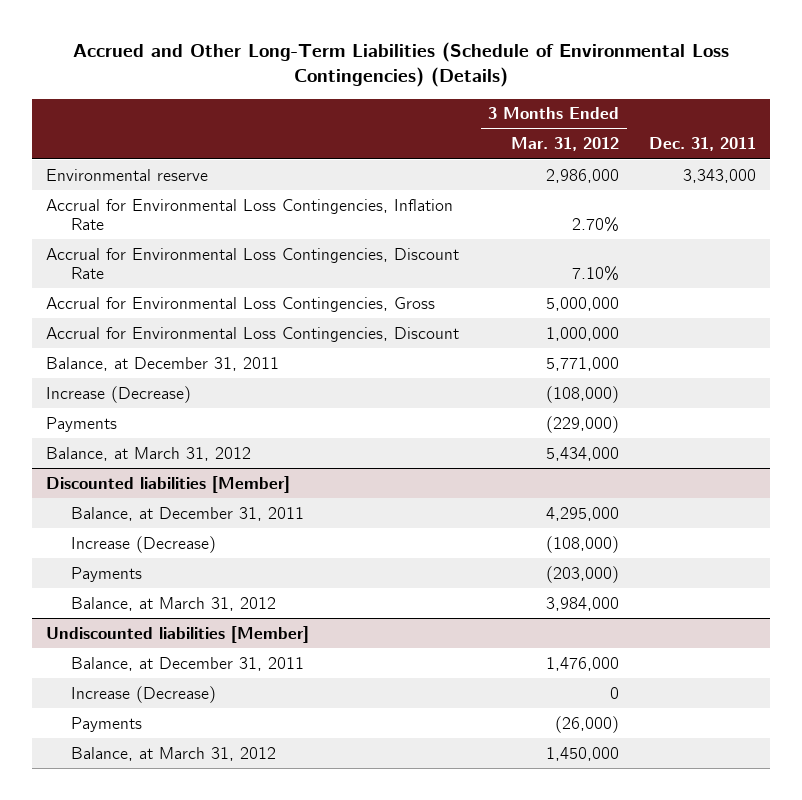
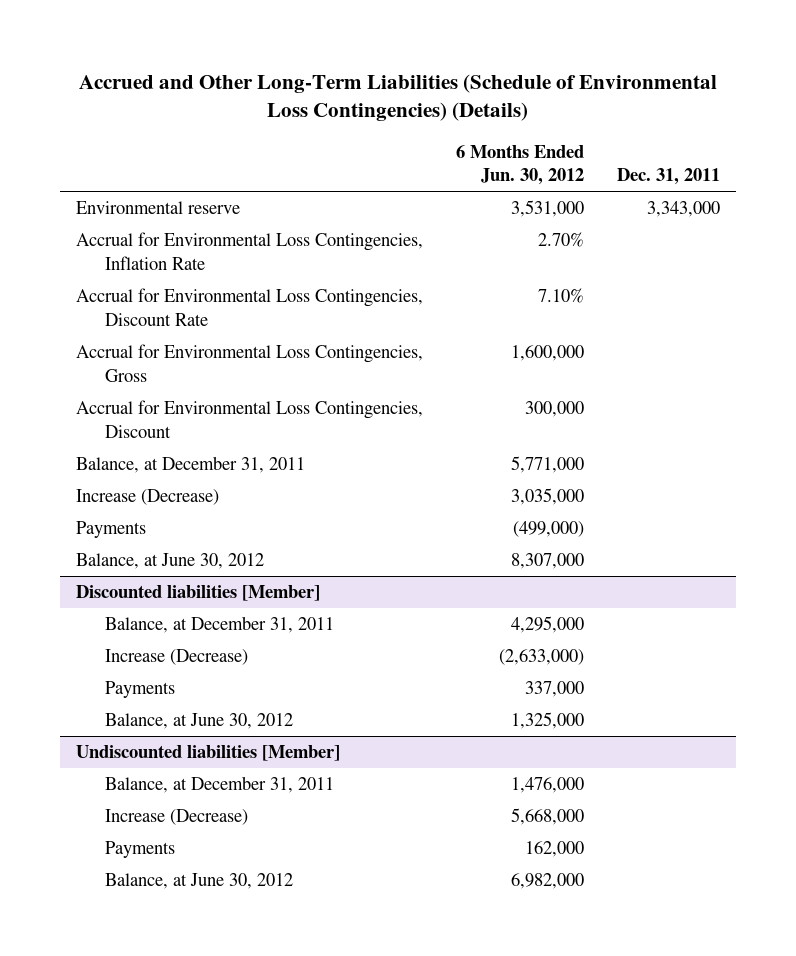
- | 3 Months Ended Mar. 31, 2012 | Dec. 31, 2011
+ | 6 Months Ended Jun. 30, 2012 | Dec. 31, 2011
- Balance, at March 31, 2012 | 5,434,000 |
+ Balance, at June 30, 2012 | 8,307,000 |
@ Discounted liabilities [Member]
- Balance, at March 31, 2012 | 3,984,000 |
+ Balance, at June 30, 2012 | 1,325,000 |
@ Undiscounted liabilities [Member]
- Balance, at March 31, 2012 | 1,450,000 |
+ Balance, at June 30, 2012 | 6,982,000 |

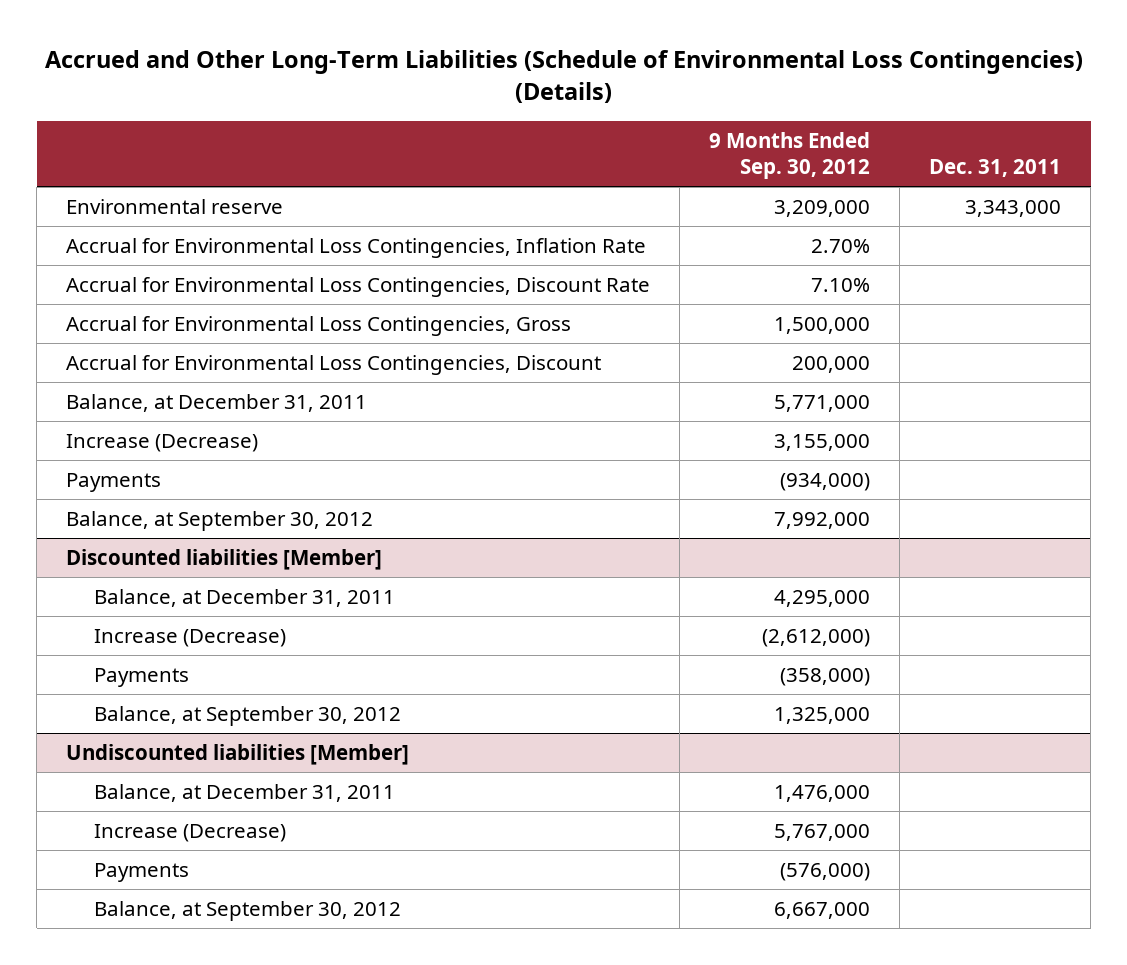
- | 6 Months Ended Jun. 30, 2012 | Dec. 31, 2011
+ | 9 Months Ended Sep. 30, 2012 | Dec. 31, 2011
- Balance, at June 30, 2012 | 8,307,000 |
+ Balance, at September 30, 2012 | 7,992,000 |
@ Discounted liabilities [Member]
- Balance, at June 30, 2012 | 1,325,000 |
+ Balance, at September 30, 2012 | 1,325,000 |
@ Undiscounted liabilities [Member]
- Balance, at June 30, 2012 | 6,982,000 |
+ Balance, at September 30, 2012 | 6,667,000 |

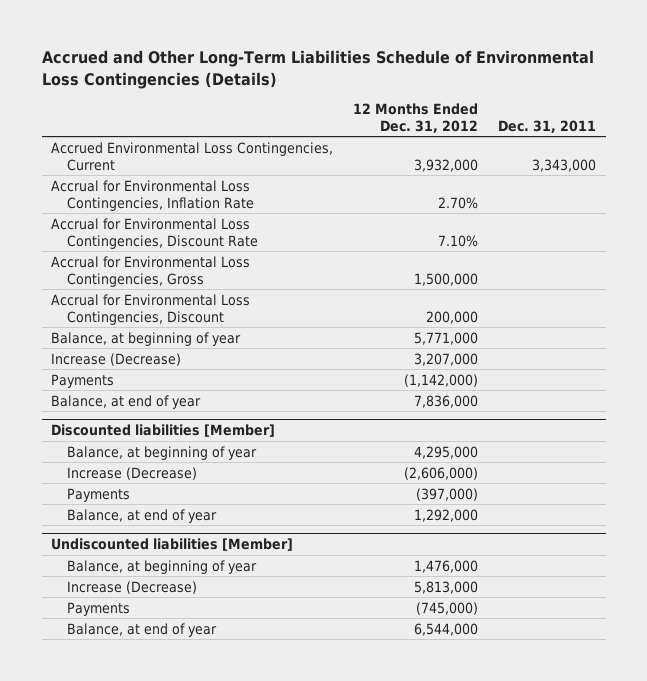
- Accrued and Other Long-Term Liabilities (Schedule of Environmental Loss Contingencies) (Details)
+ Accrued and Other Long-Term Liabilities Schedule of Environmental Loss Contingencies (Details)
- | 9 Months Ended Sep. 30, 2012 | Dec. 31, 2011
+ | 12 Months Ended Dec. 31, 2012 | Dec. 31, 2011
- Environmental reserve | 3,209,000 | 3,343,000
+ Accrued Environmental Loss Contingencies, Current | 3,932,000 | 3,343,000
- Balance, at December 31, 2011 | 5,771,000 |
+ Balance, at beginning of year | 5,771,000 |
- Balance, at September 30, 2012 | 7,992,000 |
+ Balance, at end of year | 7,836,000 |
@ Discounted liabilities [Member]
- Balance, at December 31, 2011 | 4,295,000 |
+ Balance, at beginning of year | 4,295,000 |
- Balance, at September 30, 2012 | 1,325,000 |
+ Balance, at end of year | 1,292,000 |
@ Undiscounted liabilities [Member]
- Balance, at December 31, 2011 | 1,476,000 |
+ Balance, at beginning of year | 1,476,000 |
- Balance, at September 30, 2012 | 6,667,000 |
+ Balance, at end of year | 6,544,000 |

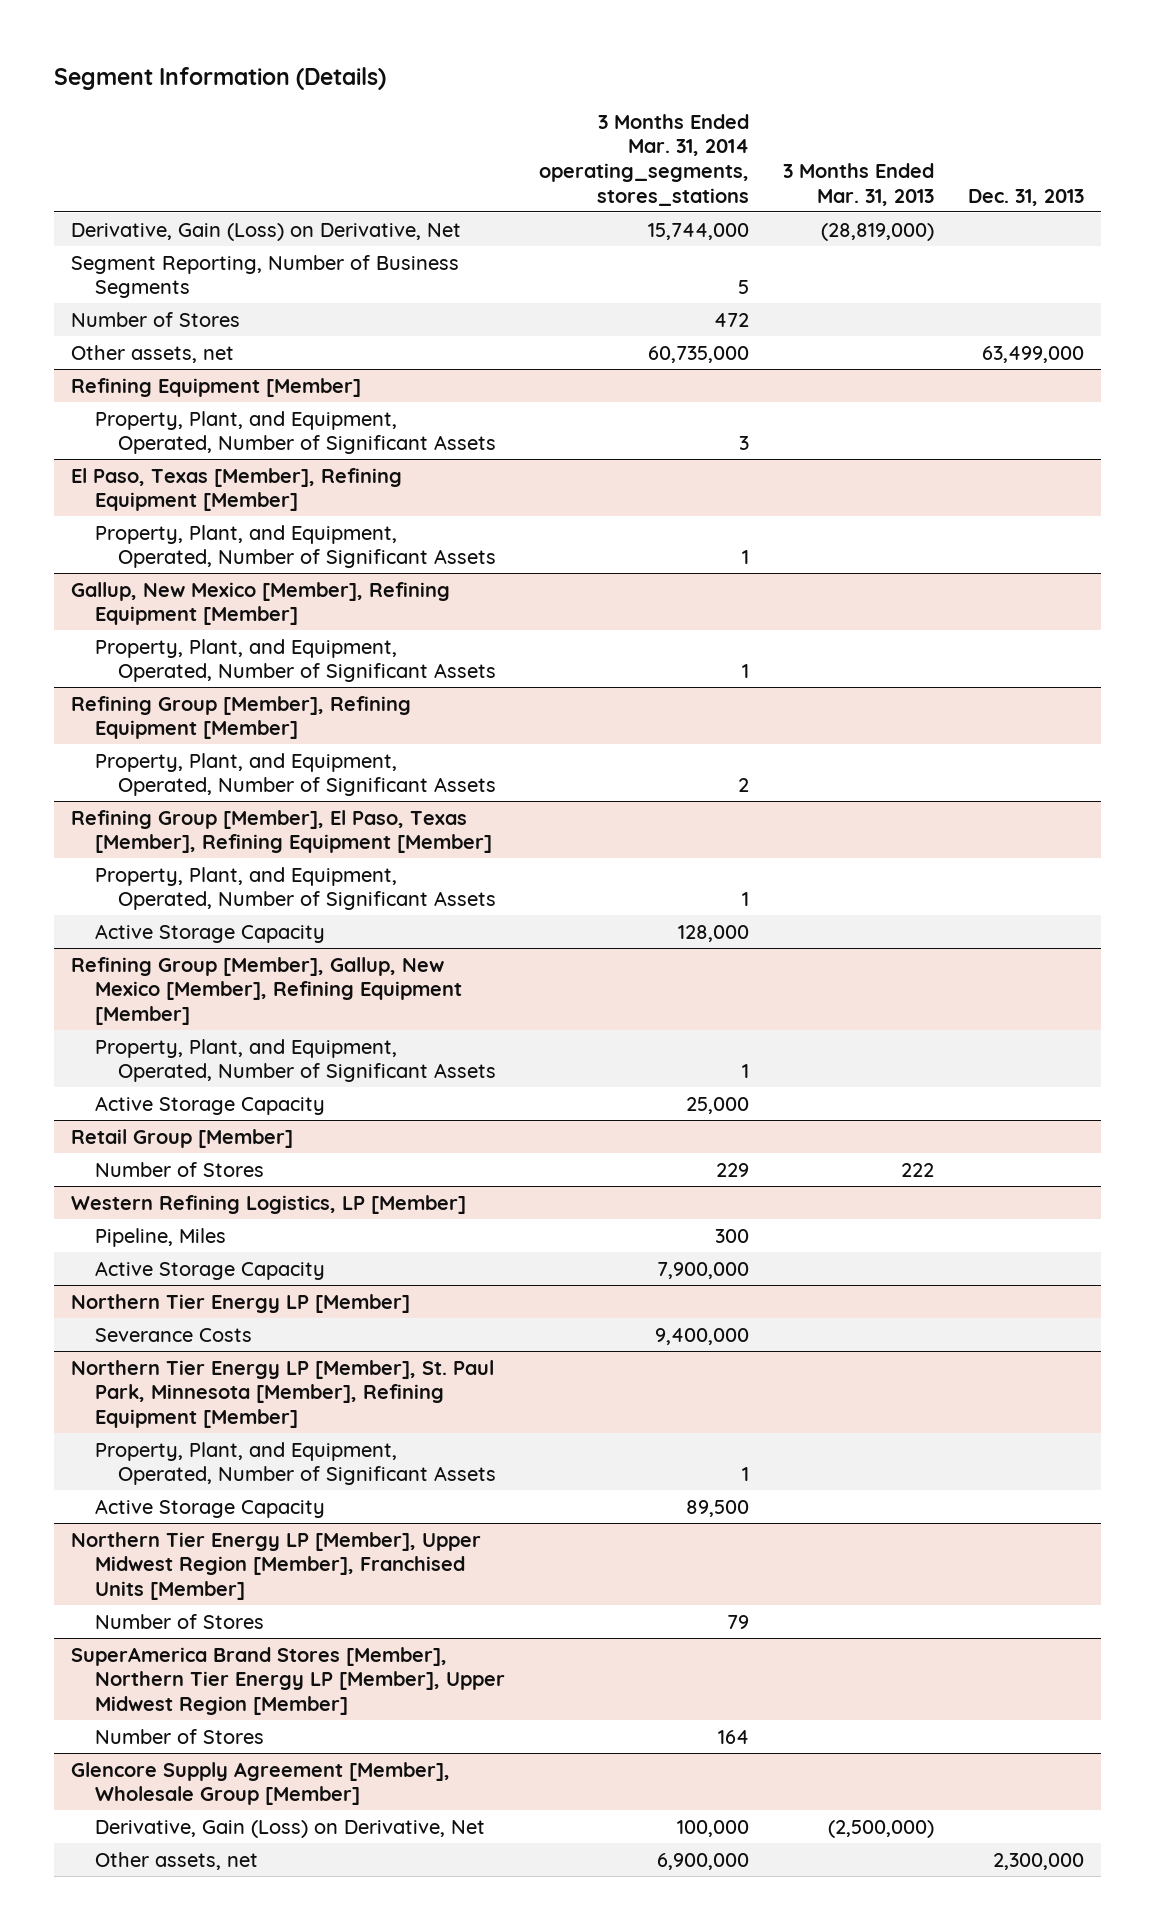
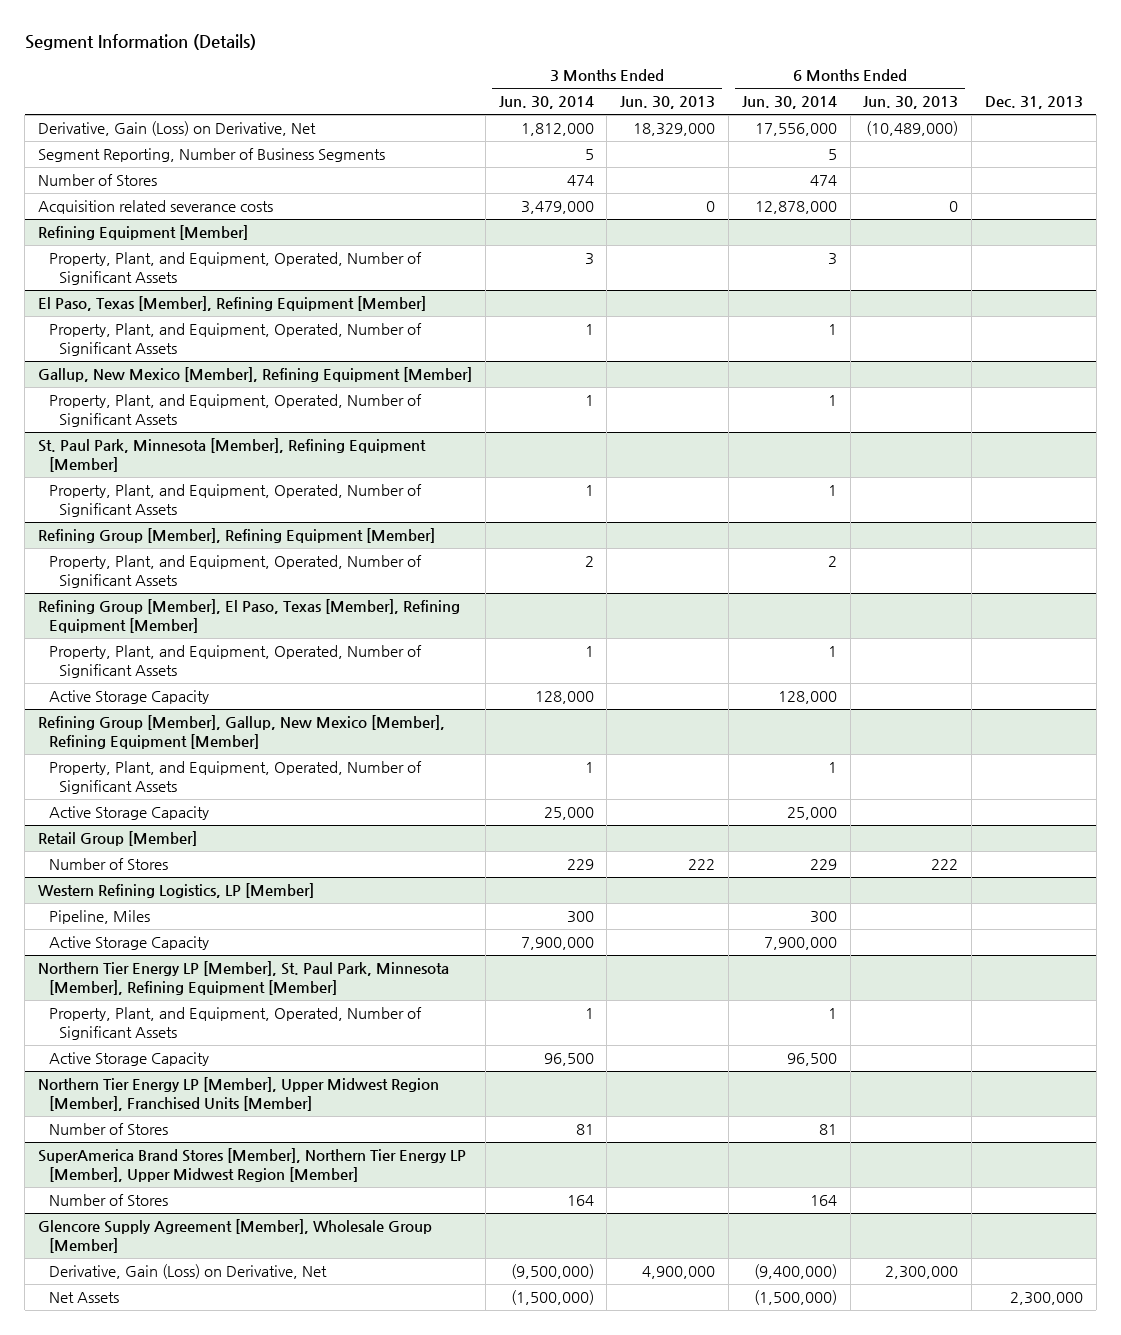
- | 3 Months Ended Mar. 31, 2014 operating_segments, stores_stations | 3 Months Ended Mar. 31, 2013 | Dec. 31, 2013
+ | 3 Months Ended Jun. 30, 2014 | 3 Months Ended Jun. 30, 2013 | 6 Months Ended Jun. 30, 2014 | 6 Months Ended Jun. 30, 2013 | Dec. 31, 2013
- Other assets, net | 60,735,000 | | 63,499,000
+ Acquisition related severance costs | 3,479,000 | 0 | 12,878,000 | 0 |
+ St. Paul Park, Minnesota [Member], Refining Equipment [Member]
+ Property, Plant, and Equipment, Operated, Number of Significant Assets | 1 | | 1 | |
- Northern Tier Energy LP [Member]
- Severance Costs | 9,400,000 | |
@ Glencore Supply Agreement [Member], Wholesale Group [Member]
- Other assets, net | 6,900,000 | | 2,300,000
+ Net Assets | (1,500,000) | | (1,500,000) | | 2,300,000

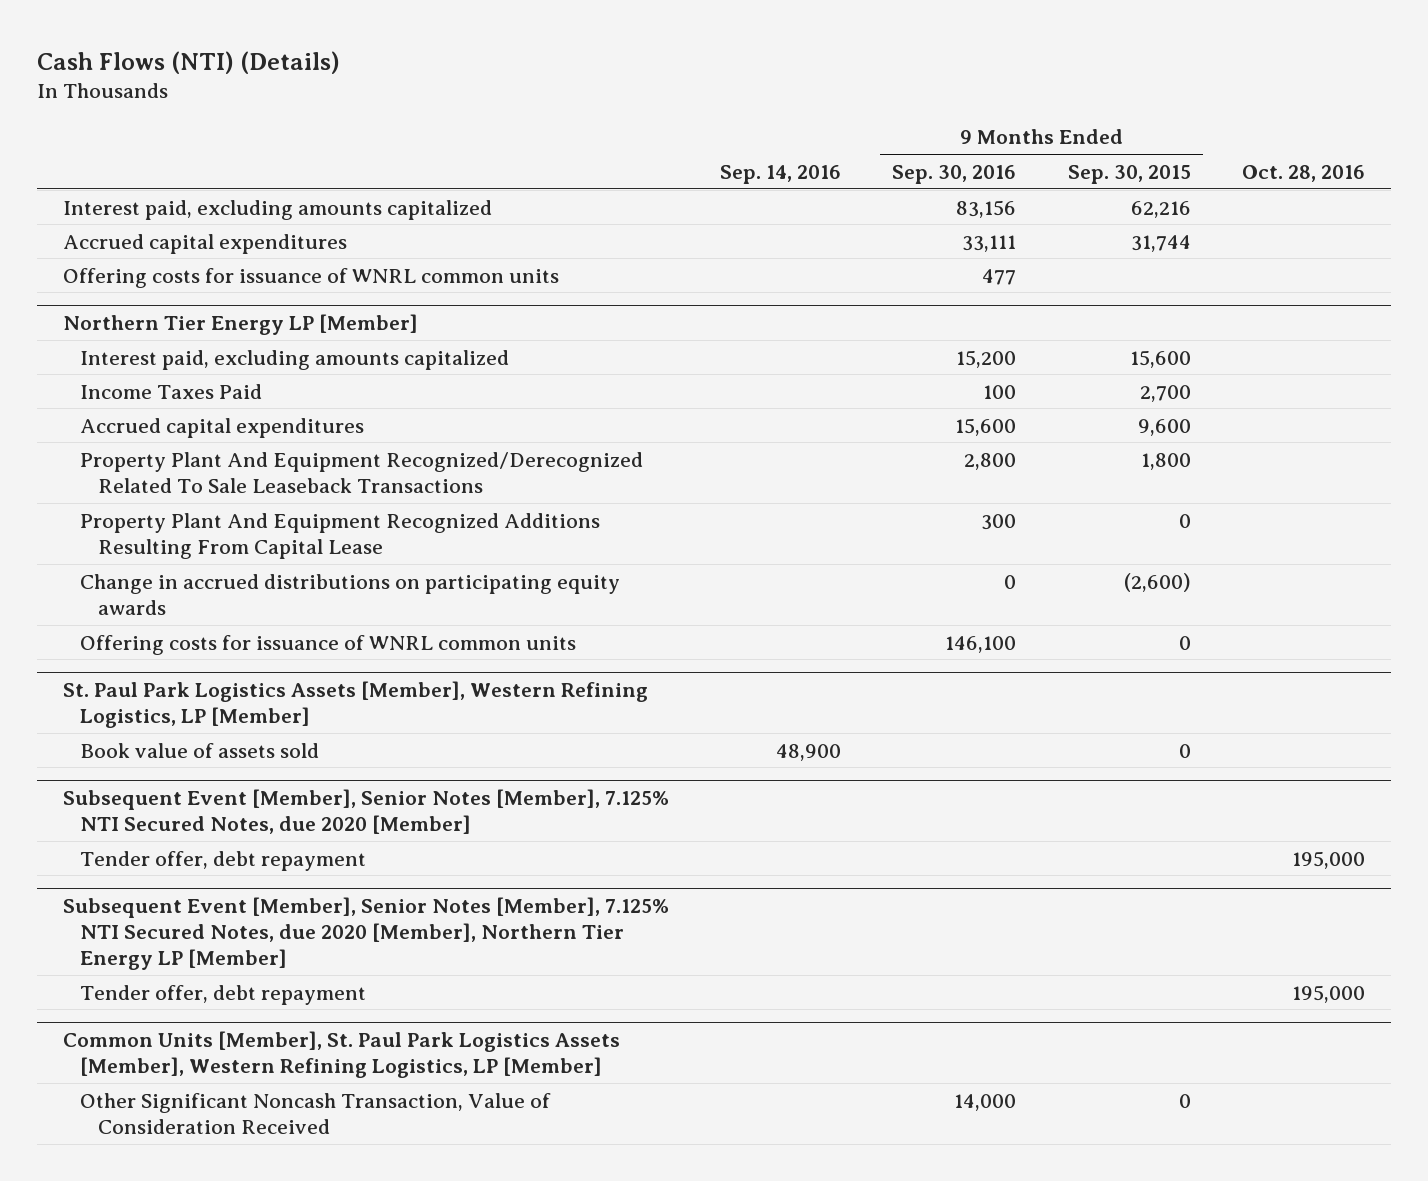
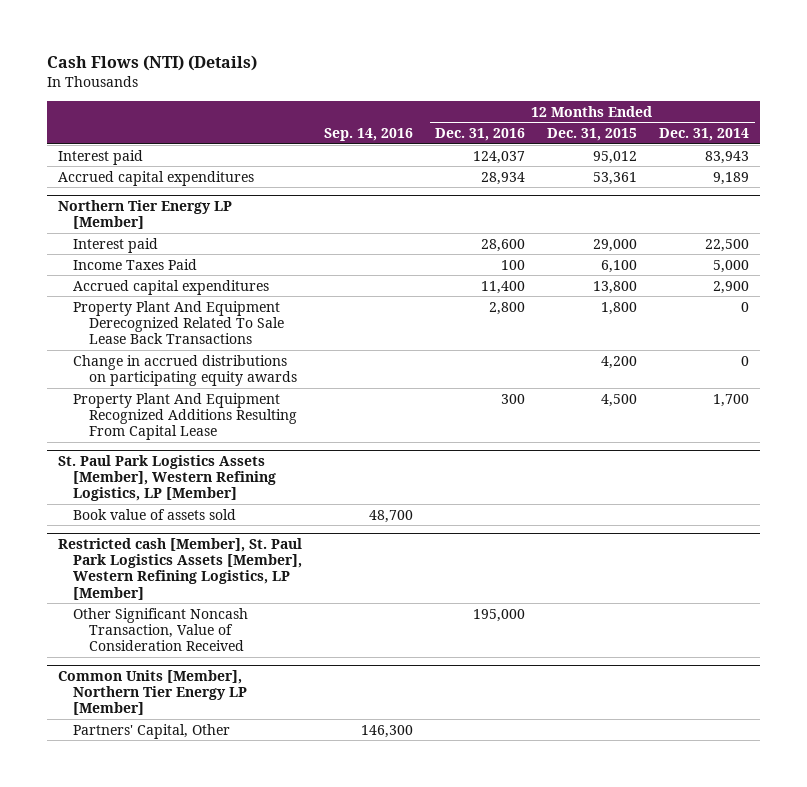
- | Sep. 14, 2016 | 9 Months Ended Sep. 30, 2016 | 9 Months Ended Sep. 30, 2015 | Oct. 28, 2016
+ | Sep. 14, 2016 | 12 Months Ended Dec. 31, 2016 | 12 Months Ended Dec. 31, 2015 | 12 Months Ended Dec. 31, 2014
- Interest paid, excluding amounts capitalized | | 83,156 | 62,216 |
+ Interest paid | | 124,037 | 95,012 | 83,943
- Offering costs for issuance of WNRL common units | | 477 | |
@ Northern Tier Energy LP [Member]
- Interest paid, excluding amounts capitalized | | 15,200 | 15,600 |
+ Interest paid | | 28,600 | 29,000 | 22,500
- Property Plant And Equipment Recognized/Derecognized Related To Sale Leaseback Transactions | | 2,800 | 1,800 |
+ Property Plant And Equipment Derecognized Related To Sale Lease Back Transactions | | 2,800 | 1,800 | 0
- Offering costs for issuance of WNRL common units | | 146,100 | 0 |
moved down: Property Plant And Equipment Recognized Additions Resulting From Capital Lease | | 300 | 4,500 | 1,700
@ St. Paul Park Logistics Assets [Member], Western Refining Logistics, LP [Member]
- Book value of assets sold | 48,900 | | 0 |
- Subsequent Event [Member], Senior Notes [Member], 7.125% NTI Secured Notes, due 2020 [Member]
- Tender offer, debt repayment | | | | 195,000
- Subsequent Event [Member], Senior Notes [Member], 7.125% NTI Secured Notes, due 2020 [Member], Northern Tier Energy LP [Member]
- Tender offer, debt repayment | | | | 195,000
- Common Units [Member], St. Paul Park Logistics Assets [Member], Western Refining Logistics, LP [Member]
@ St. Paul Park Logistics Assets [Member], Western Refining Logistics, LP [Member]
+ Book value of assets sold | 48,700 | | |
+ Restricted cash [Member], St. Paul Park Logistics Assets [Member], Western Refining Logistics, LP [Member]
+ Common Units [Member], Northern Tier Energy LP [Member]
+ Partners' Capital, Other | 146,300 | | |

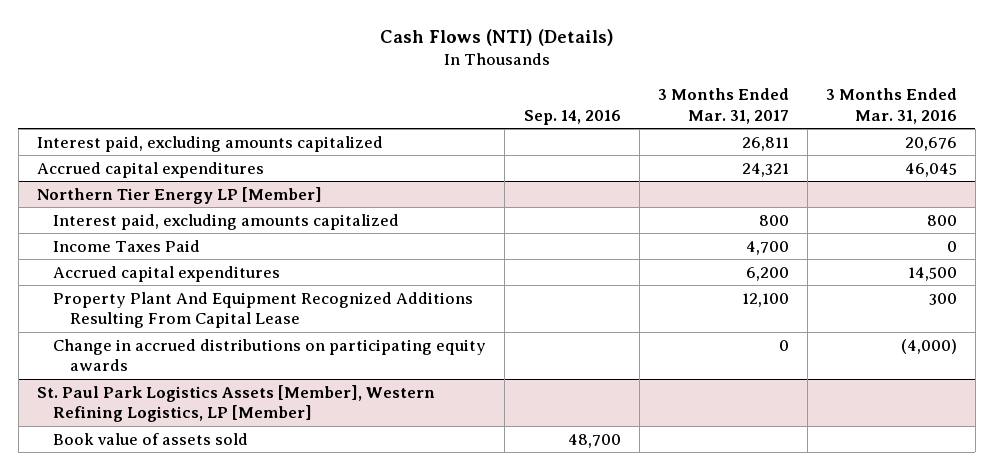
- | Sep. 14, 2016 | 12 Months Ended Dec. 31, 2016 | 12 Months Ended Dec. 31, 2015 | 12 Months Ended Dec. 31, 2014
+ | Sep. 14, 2016 | 3 Months Ended Mar. 31, 2017 | 3 Months Ended Mar. 31, 2016
- Interest paid | | 124,037 | 95,012 | 83,943
+ Interest paid, excluding amounts capitalized | | 26,811 | 20,676
@ Northern Tier Energy LP [Member]
- Interest paid | | 28,600 | 29,000 | 22,500
+ Interest paid, excluding amounts capitalized | | 800 | 800
- Property Plant And Equipment Derecognized Related To Sale Lease Back Transactions | | 2,800 | 1,800 | 0
moved down: Change in accrued distributions on participating equity awards | | 0 | (4,000)
- Restricted cash [Member], St. Paul Park Logistics Assets [Member], Western Refining Logistics, LP [Member]
- Other Significant Noncash Transaction, Value of Consideration Received | | 195,000 | |
- Common Units [Member], Northern Tier Energy LP [Member]
- Partners' Capital, Other | 146,300 | | |

